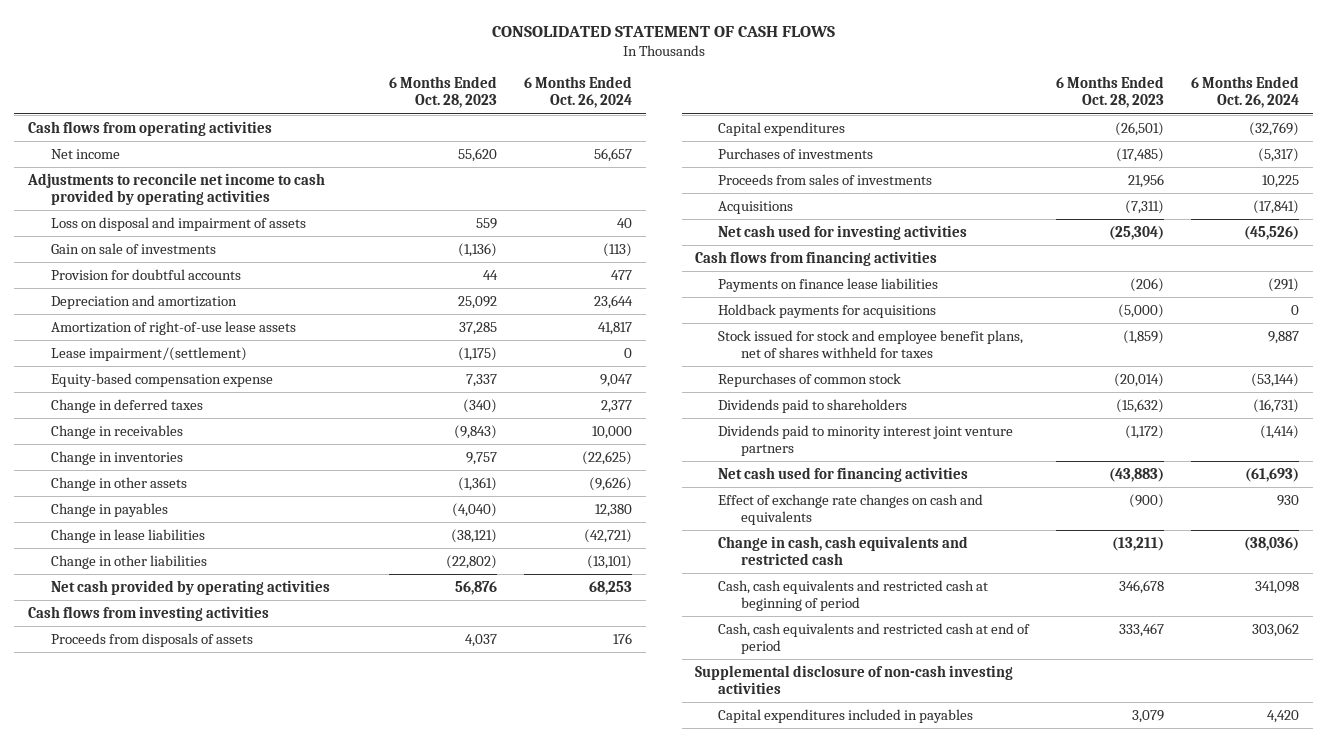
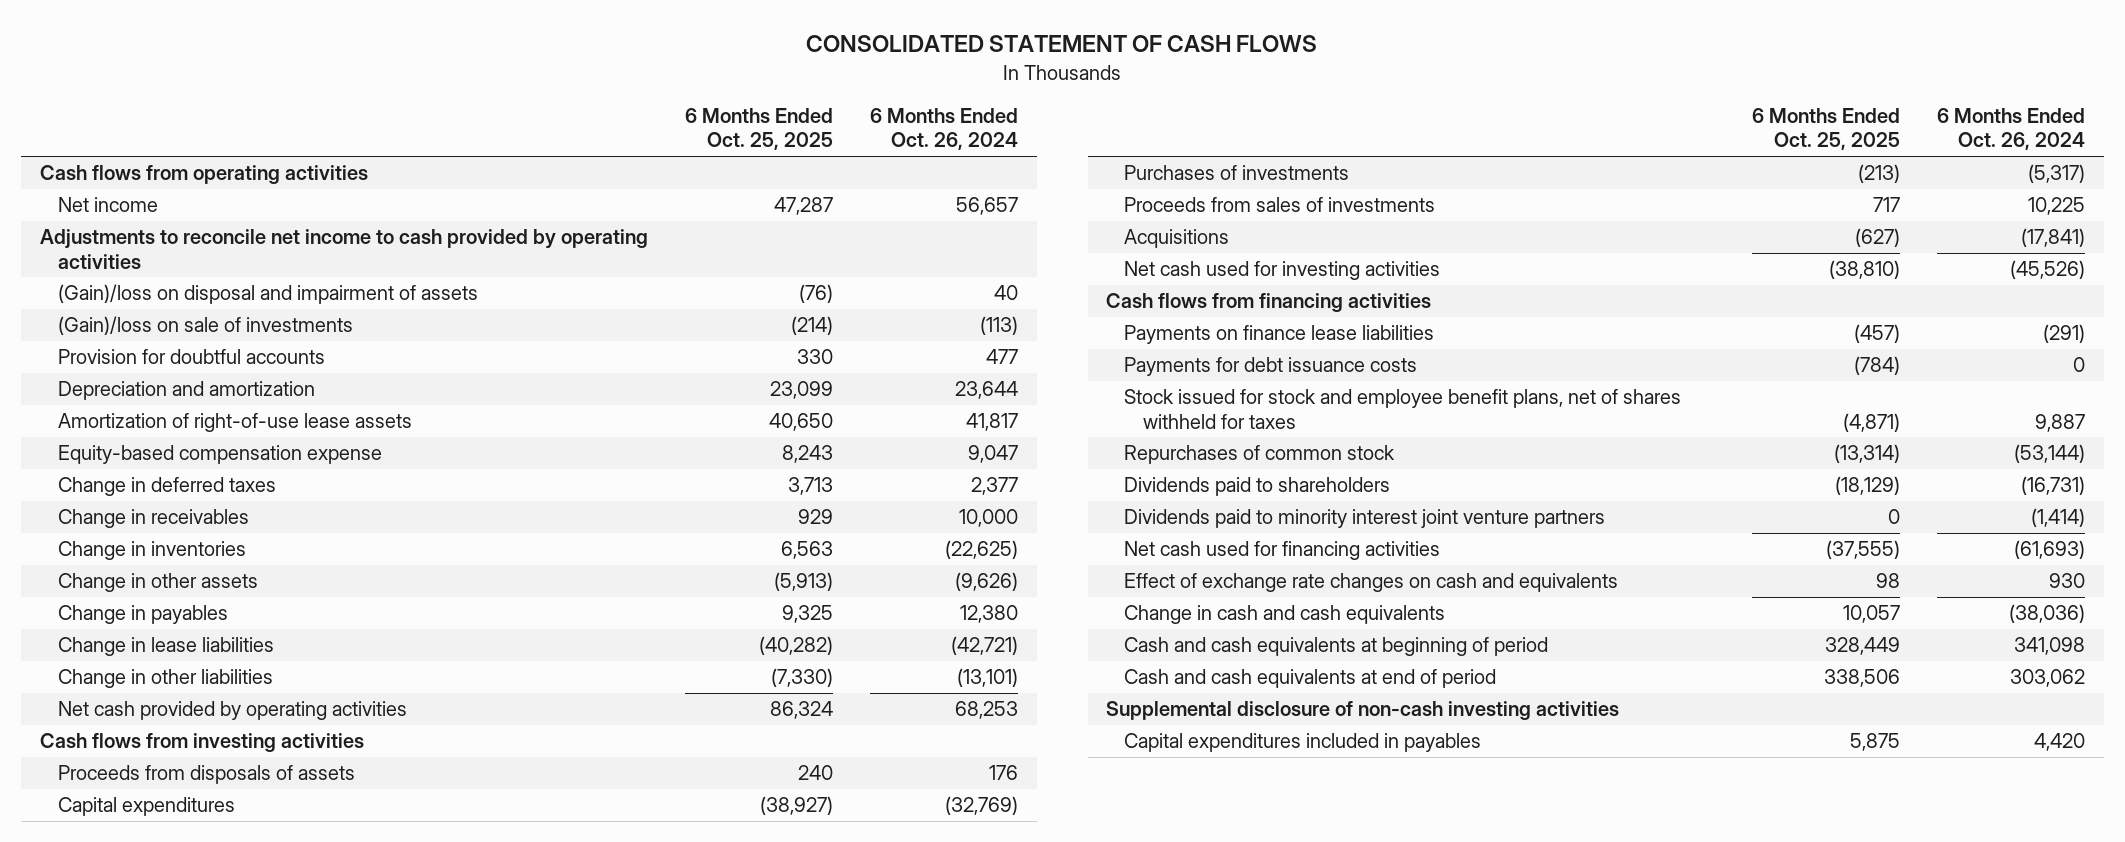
- | 6 Months Ended Oct. 28, 2023 | 6 Months Ended Oct. 26, 2024
+ | 6 Months Ended Oct. 25, 2025 | 6 Months Ended Oct. 26, 2024
- Loss on disposal and impairment of assets | 559 | 40
- Gain on sale of investments | (1,136) | (113)
+ (Gain)/loss on disposal and impairment of assets | (76) | 40
+ (Gain)/loss on sale of investments | (214) | (113)
- Lease impairment/(settlement) | (1,175) | 0
- Holdback payments for acquisitions | (5,000) | 0
+ Payments for debt issuance costs | (784) | 0
- Change in cash, cash equivalents and restricted cash | (13,211) | (38,036)
- Cash, cash equivalents and restricted cash at beginning of period | 346,678 | 341,098
- Cash, cash equivalents and restricted cash at end of period | 333,467 | 303,062
+ Change in cash and cash equivalents | 10,057 | (38,036)
+ Cash and cash equivalents at beginning of period | 328,449 | 341,098
+ Cash and cash equivalents at end of period | 338,506 | 303,062

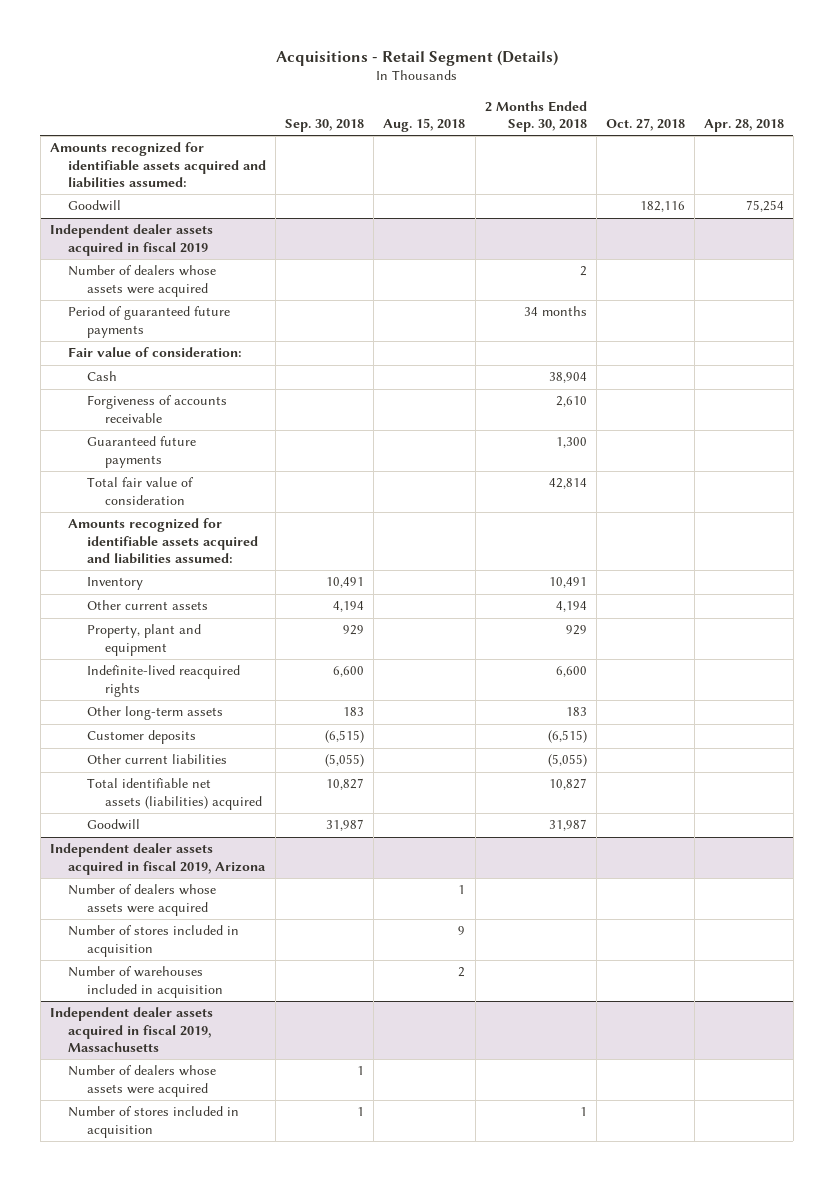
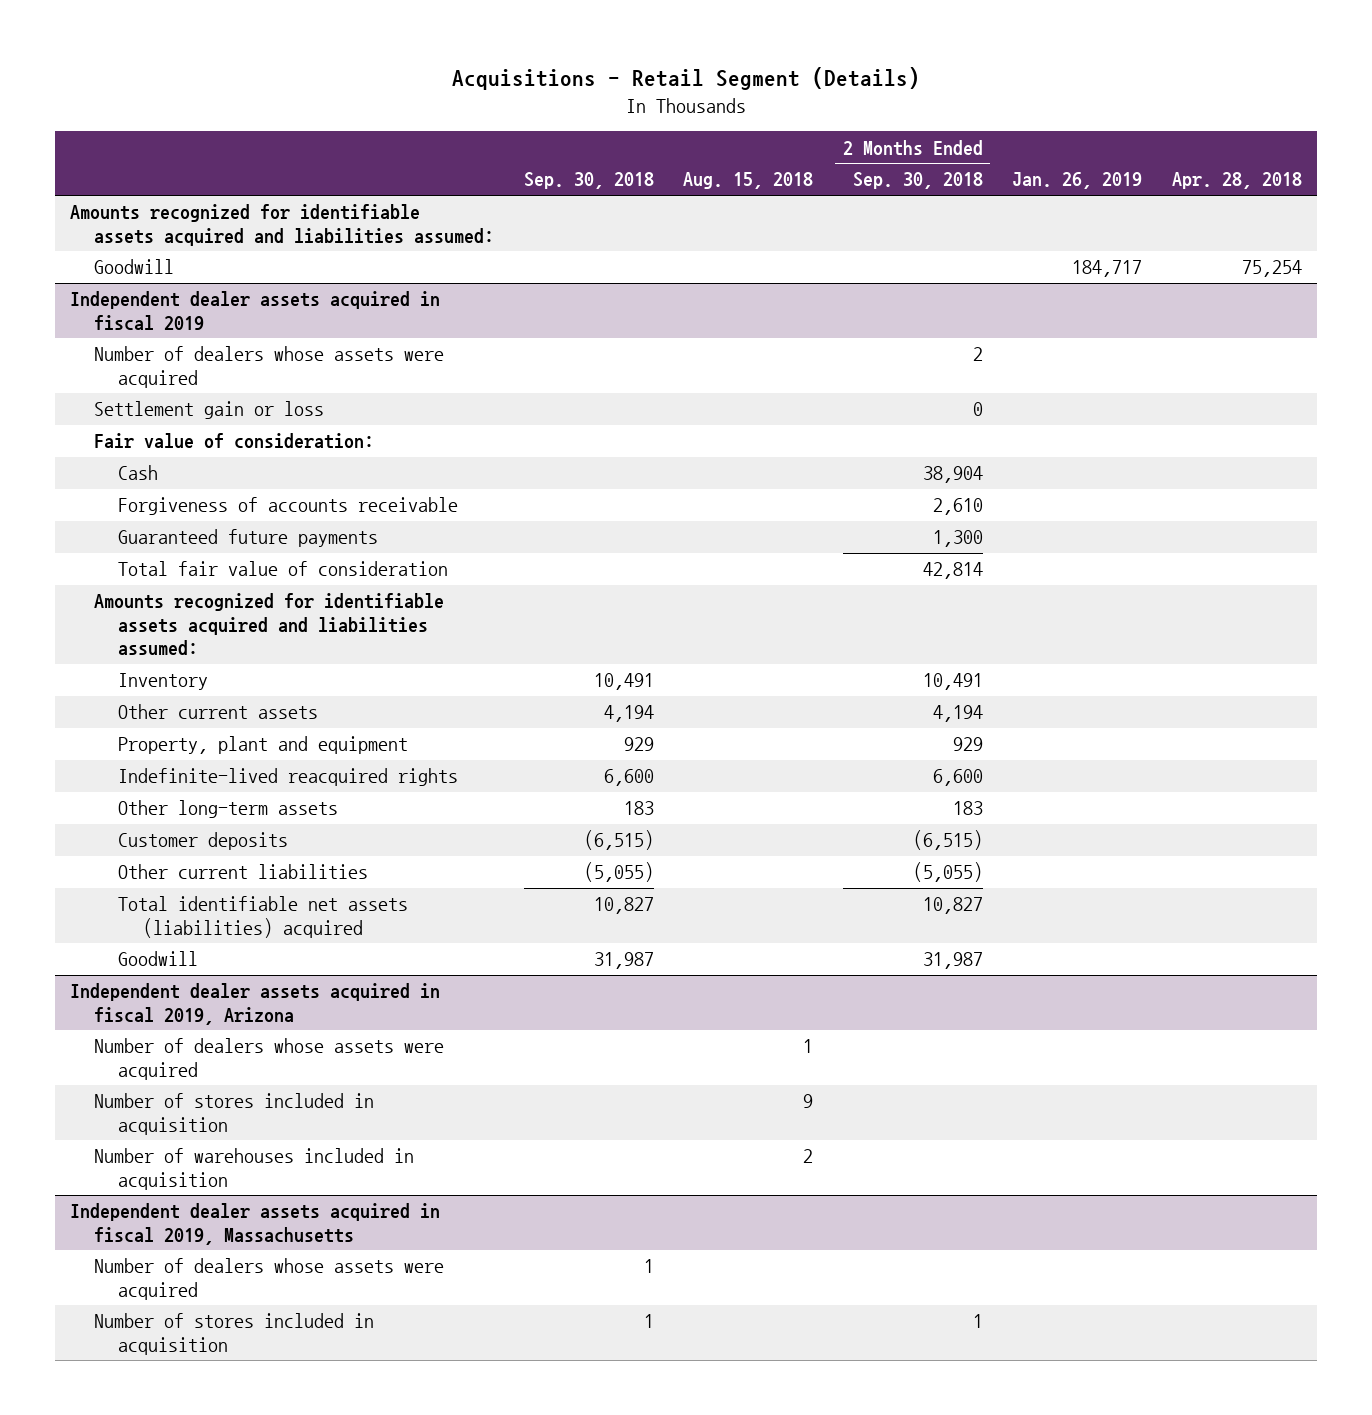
- | Sep. 30, 2018 | Aug. 15, 2018 | 2 Months Ended Sep. 30, 2018 | Oct. 27, 2018 | Apr. 28, 2018
+ | Sep. 30, 2018 | Aug. 15, 2018 | 2 Months Ended Sep. 30, 2018 | Jan. 26, 2019 | Apr. 28, 2018
@ Independent dealer assets acquired in fiscal 2019
- Period of guaranteed future payments | | | 34 months | |
+ Settlement gain or loss | | | 0 | |

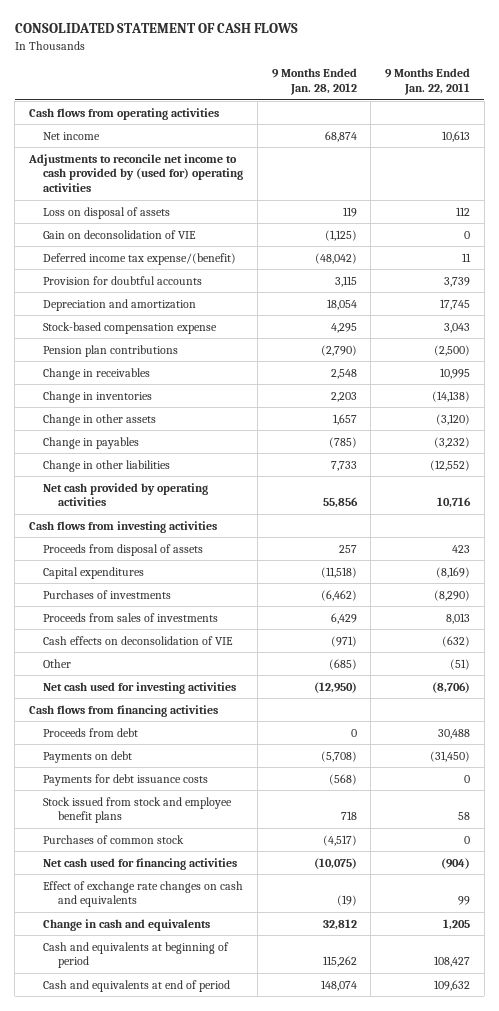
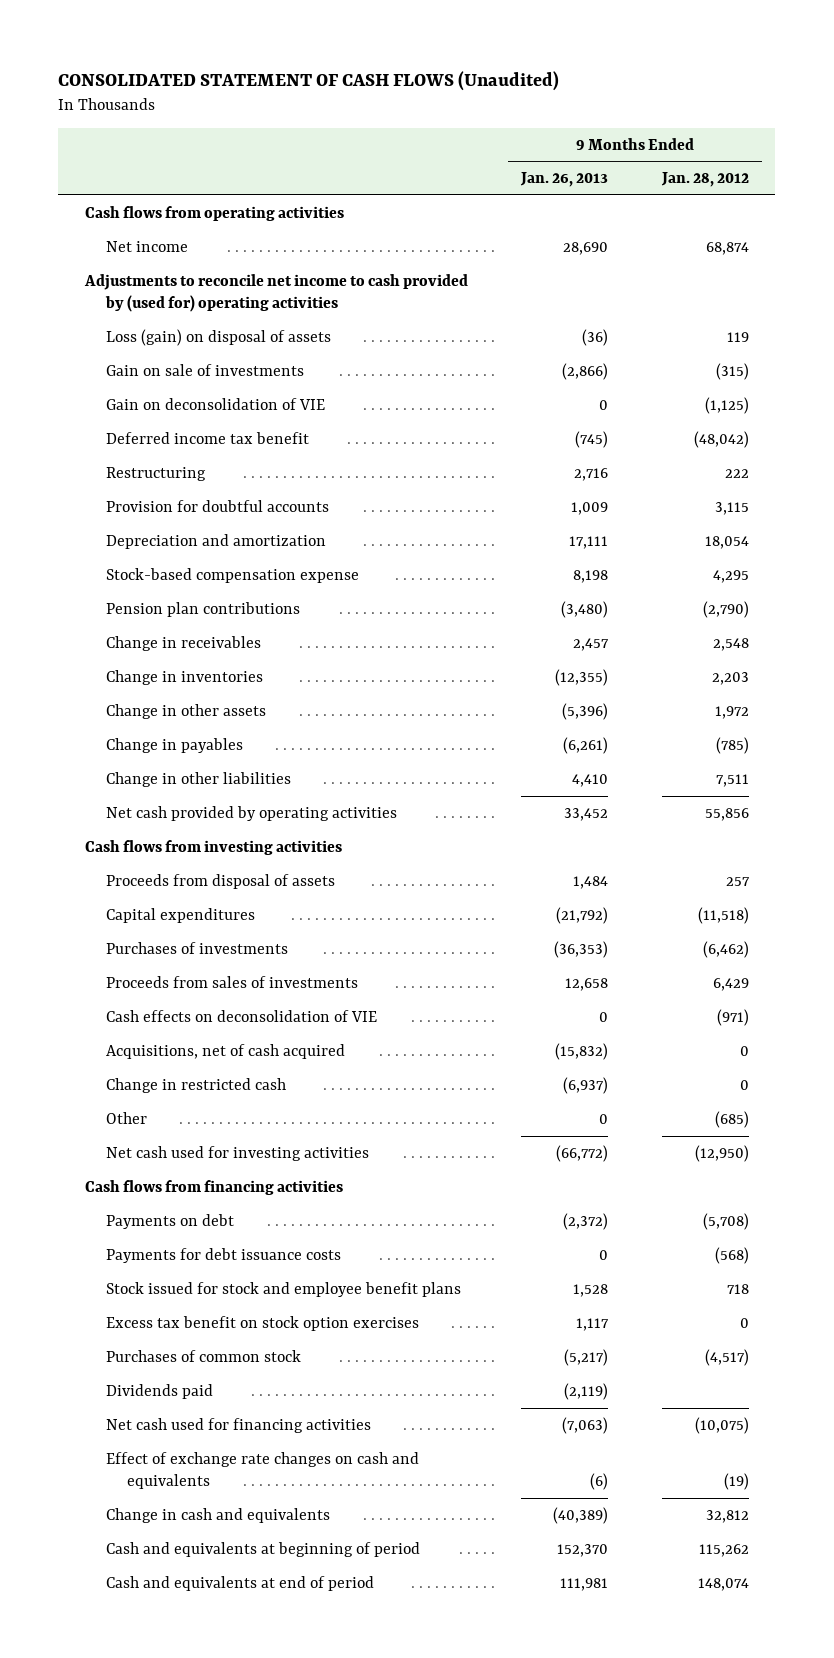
- CONSOLIDATED STATEMENT OF CASH FLOWS
+ CONSOLIDATED STATEMENT OF CASH FLOWS (Unaudited)
- | 9 Months Ended Jan. 28, 2012 | 9 Months Ended Jan. 22, 2011
+ | 9 Months Ended Jan. 26, 2013 | 9 Months Ended Jan. 28, 2012
- Loss on disposal of assets | 119 | 112
+ Loss (gain) on disposal of assets | (36) | 119
+ Gain on sale of investments | (2,866) | (315)
- Deferred income tax expense/(benefit) | (48,042) | 11
+ Deferred income tax benefit | (745) | (48,042)
+ Restructuring | 2,716 | 222
- Change in other assets | 1,657 | (3,120)
+ Change in other assets | (5,396) | 1,972
- Change in other liabilities | 7,733 | (12,552)
+ Change in other liabilities | 4,410 | 7,511
+ Acquisitions, net of cash acquired | (15,832) | 0
+ Change in restricted cash | (6,937) | 0
- Proceeds from debt | 0 | 30,488
- Stock issued from stock and employee benefit plans | 718 | 58
+ Stock issued for stock and employee benefit plans | 1,528 | 718
+ Excess tax benefit on stock option exercises | 1,117 | 0
+ Dividends paid | (2,119) |

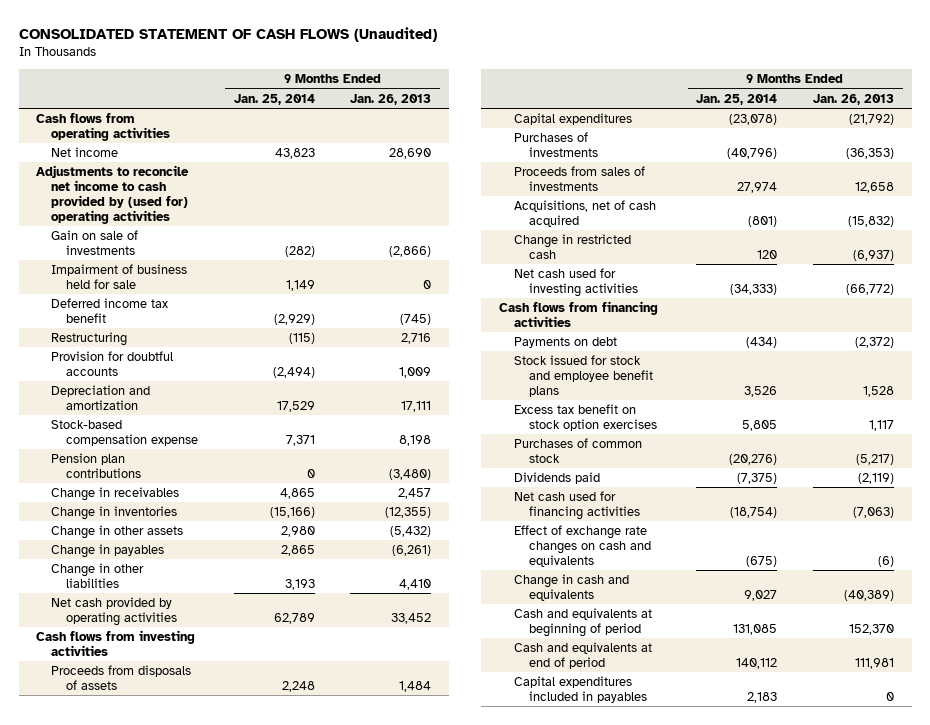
- | 9 Months Ended Jan. 26, 2013 | 9 Months Ended Jan. 28, 2012
+ | 9 Months Ended Jan. 25, 2014 | 9 Months Ended Jan. 26, 2013
- Loss (gain) on disposal of assets | (36) | 119
- Gain on deconsolidation of VIE | 0 | (1,125)
+ Impairment of business held for sale | 1,149 | 0
- Change in other assets | (5,396) | 1,972
+ Change in other assets | 2,980 | (5,432)
- Proceeds from disposal of assets | 1,484 | 257
+ Proceeds from disposals of assets | 2,248 | 1,484
- Cash effects on deconsolidation of VIE | 0 | (971)
- Other | 0 | (685)
- Payments for debt issuance costs | 0 | (568)
+ Capital expenditures included in payables | 2,183 | 0

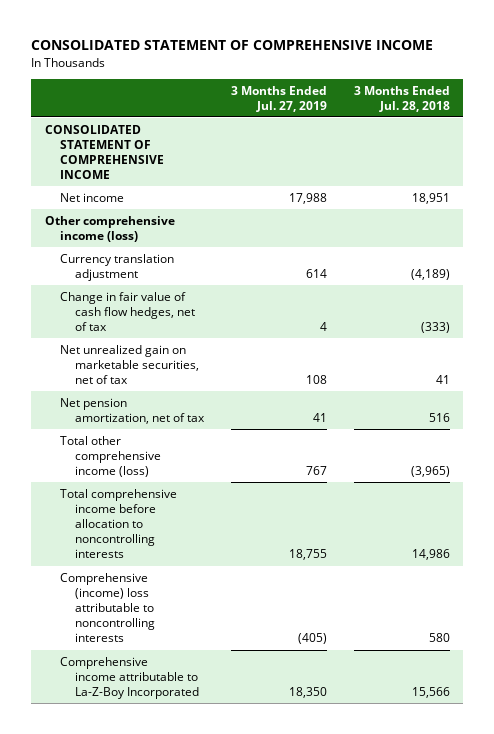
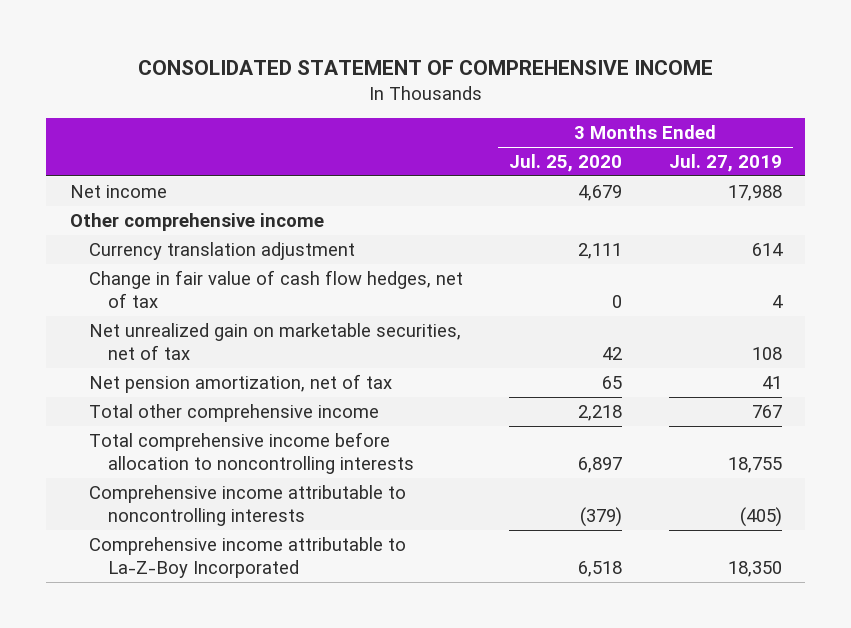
- | 3 Months Ended Jul. 27, 2019 | 3 Months Ended Jul. 28, 2018
+ | 3 Months Ended Jul. 25, 2020 | 3 Months Ended Jul. 27, 2019
- CONSOLIDATED STATEMENT OF COMPREHENSIVE INCOME
- Other comprehensive income (loss)
+ Other comprehensive income
- Total other comprehensive income (loss) | 767 | (3,965)
+ Total other comprehensive income | 2,218 | 767
- Comprehensive (income) loss attributable to noncontrolling interests | (405) | 580
+ Comprehensive income attributable to noncontrolling interests | (379) | (405)

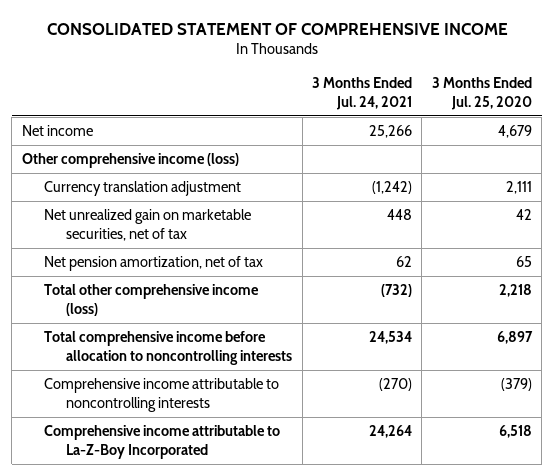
- | 3 Months Ended Jul. 25, 2020 | 3 Months Ended Jul. 27, 2019
+ | 3 Months Ended Jul. 24, 2021 | 3 Months Ended Jul. 25, 2020
- Other comprehensive income
+ Other comprehensive income (loss)
- Change in fair value of cash flow hedges, net of tax | 0 | 4
- Total other comprehensive income | 2,218 | 767
+ Total other comprehensive income (loss) | (732) | 2,218

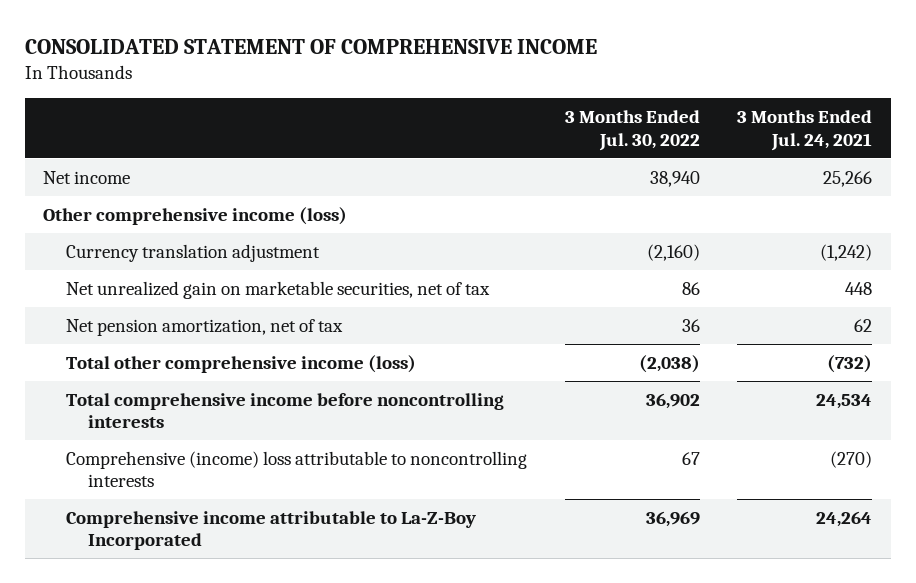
- | 3 Months Ended Jul. 24, 2021 | 3 Months Ended Jul. 25, 2020
+ | 3 Months Ended Jul. 30, 2022 | 3 Months Ended Jul. 24, 2021
- Total comprehensive income before allocation to noncontrolling interests | 24,534 | 6,897
- Comprehensive income attributable to noncontrolling interests | (270) | (379)
+ Total comprehensive income before noncontrolling interests | 36,902 | 24,534
+ Comprehensive (income) loss attributable to noncontrolling interests | 67 | (270)

